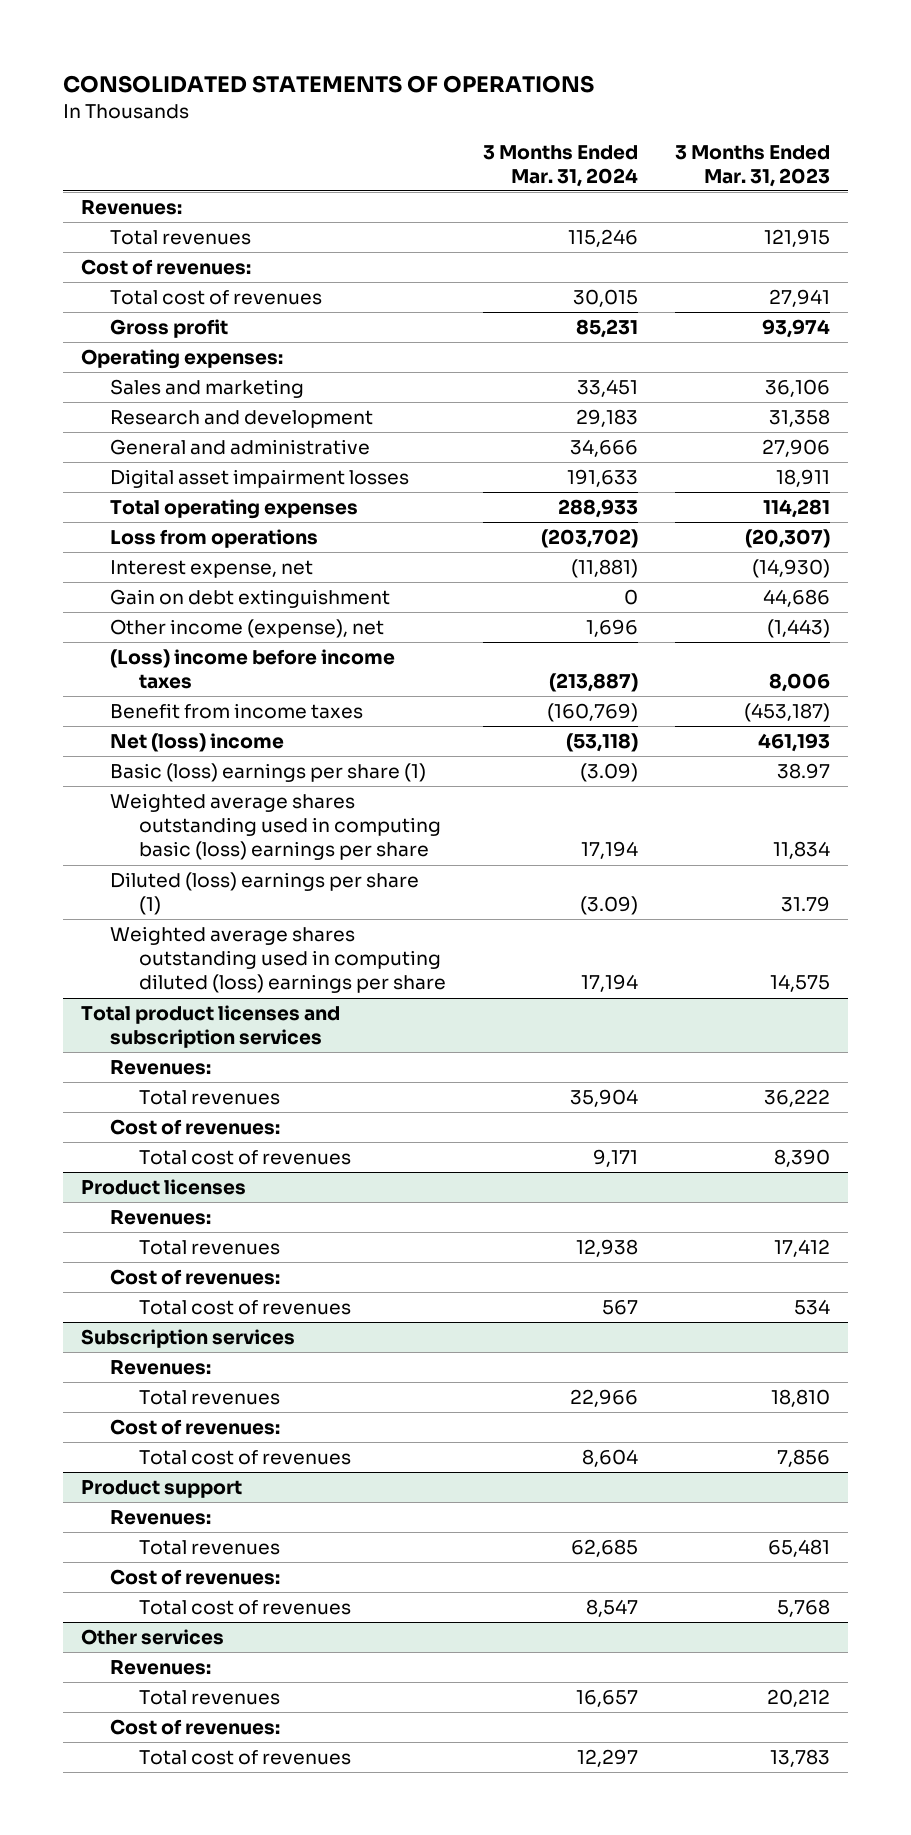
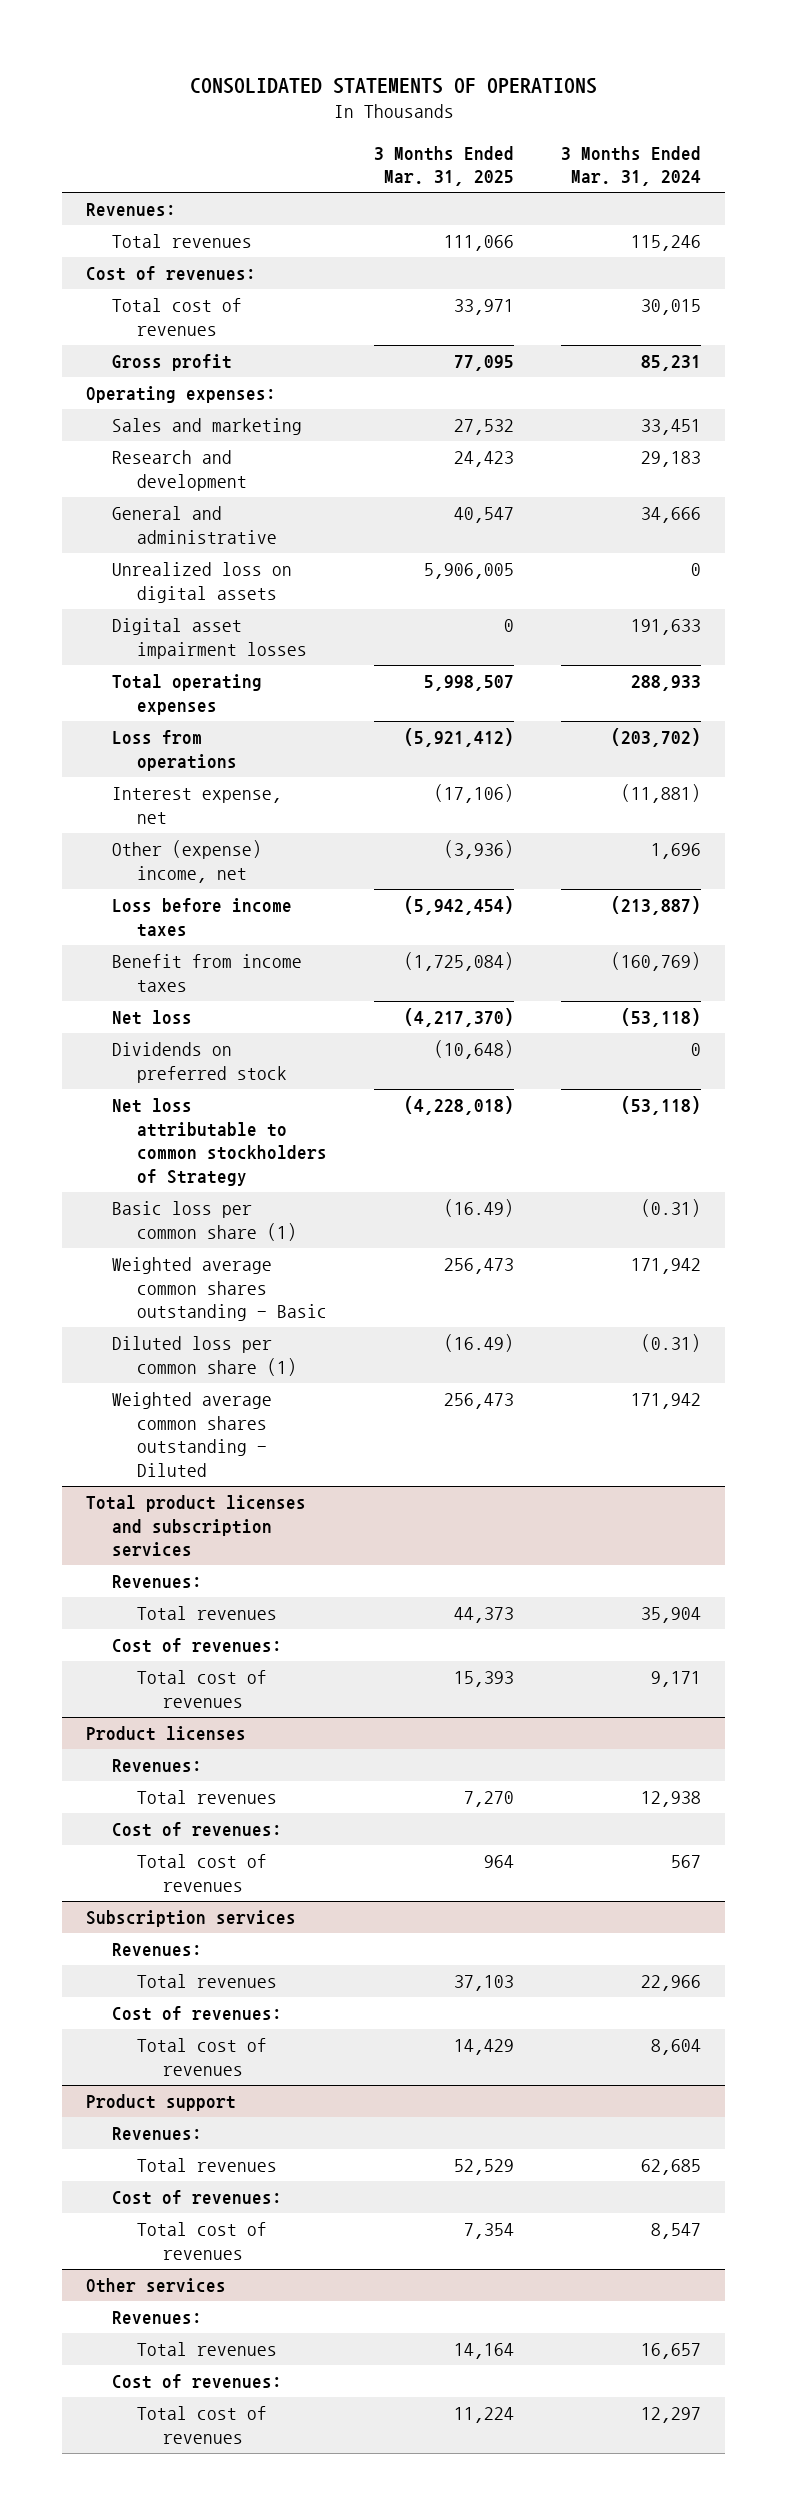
- | 3 Months Ended Mar. 31, 2024 | 3 Months Ended Mar. 31, 2023
+ | 3 Months Ended Mar. 31, 2025 | 3 Months Ended Mar. 31, 2024
+ Unrealized loss on digital assets | 5,906,005 | 0
- Gain on debt extinguishment | 0 | 44,686
- Other income (expense), net | 1,696 | (1,443)
- (Loss) income before income taxes | (213,887) | 8,006
+ Other (expense) income, net | (3,936) | 1,696
+ Loss before income taxes | (5,942,454) | (213,887)
- Net (loss) income | (53,118) | 461,193
- Basic (loss) earnings per share (1) | (3.09) | 38.97
- Weighted average shares outstanding used in computing basic (loss) earnings per share | 17,194 | 11,834
- Diluted (loss) earnings per share (1) | (3.09) | 31.79
- Weighted average shares outstanding used in computing diluted (loss) earnings per share | 17,194 | 14,575
+ Net loss | (4,217,370) | (53,118)
+ Dividends on preferred stock | (10,648) | 0
+ Net loss attributable to common stockholders of Strategy | (4,228,018) | (53,118)
+ Basic loss per common share (1) | (16.49) | (0.31)
+ Weighted average common shares outstanding - Basic | 256,473 | 171,942
+ Diluted loss per common share (1) | (16.49) | (0.31)
+ Weighted average common shares outstanding - Diluted | 256,473 | 171,942

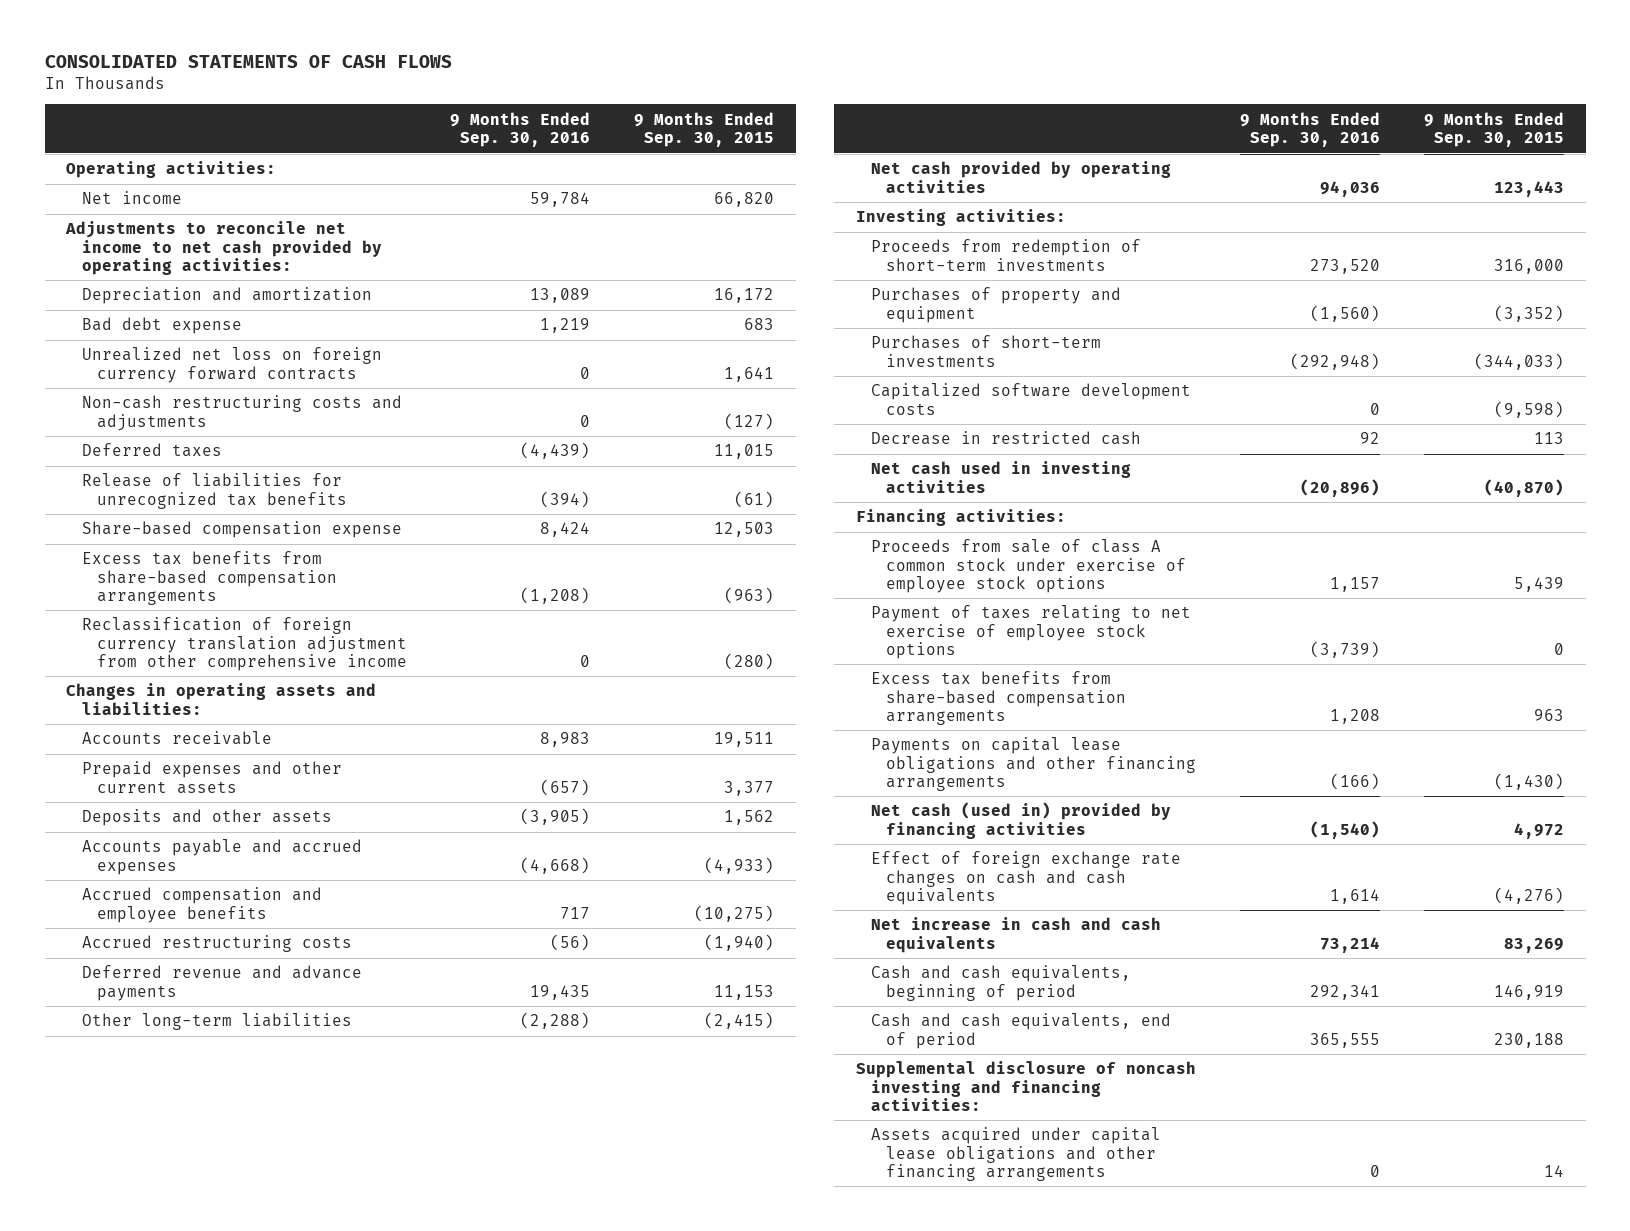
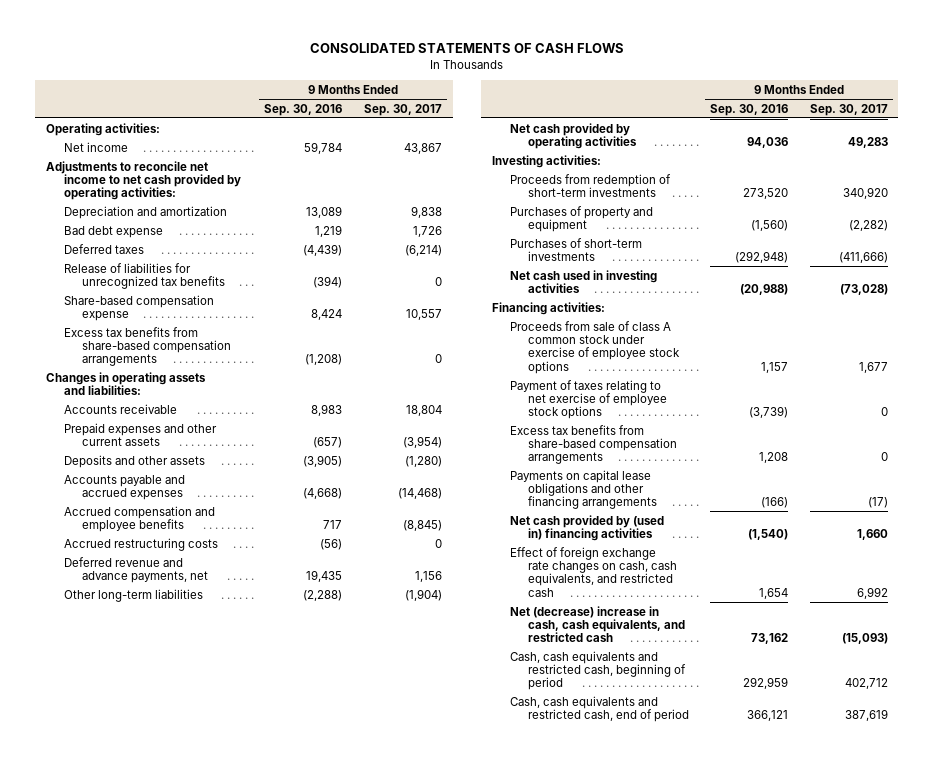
- | 9 Months Ended Sep. 30, 2016 | 9 Months Ended Sep. 30, 2015
+ | 9 Months Ended Sep. 30, 2016 | 9 Months Ended Sep. 30, 2017
- Unrealized net loss on foreign currency forward contracts | 0 | 1,641
- Non-cash restructuring costs and adjustments | 0 | (127)
- Reclassification of foreign currency translation adjustment from other comprehensive income | 0 | (280)
- Deferred revenue and advance payments | 19,435 | 11,153
+ Deferred revenue and advance payments, net | 19,435 | 1,156
- Capitalized software development costs | 0 | (9,598)
- Decrease in restricted cash | 92 | 113
- Net cash used in investing activities | (20,896) | (40,870)
+ Net cash used in investing activities | (20,988) | (73,028)
- Net cash (used in) provided by financing activities | (1,540) | 4,972
- Effect of foreign exchange rate changes on cash and cash equivalents | 1,614 | (4,276)
- Net increase in cash and cash equivalents | 73,214 | 83,269
- Cash and cash equivalents, beginning of period | 292,341 | 146,919
- Cash and cash equivalents, end of period | 365,555 | 230,188
- Supplemental disclosure of noncash investing and financing activities:
- Assets acquired under capital lease obligations and other financing arrangements | 0 | 14
+ Net cash provided by (used in) financing activities | (1,540) | 1,660
+ Effect of foreign exchange rate changes on cash, cash equivalents, and restricted cash | 1,654 | 6,992
+ Net (decrease) increase in cash, cash equivalents, and restricted cash | 73,162 | (15,093)
+ Cash, cash equivalents and restricted cash, beginning of period | 292,959 | 402,712
+ Cash, cash equivalents and restricted cash, end of period | 366,121 | 387,619

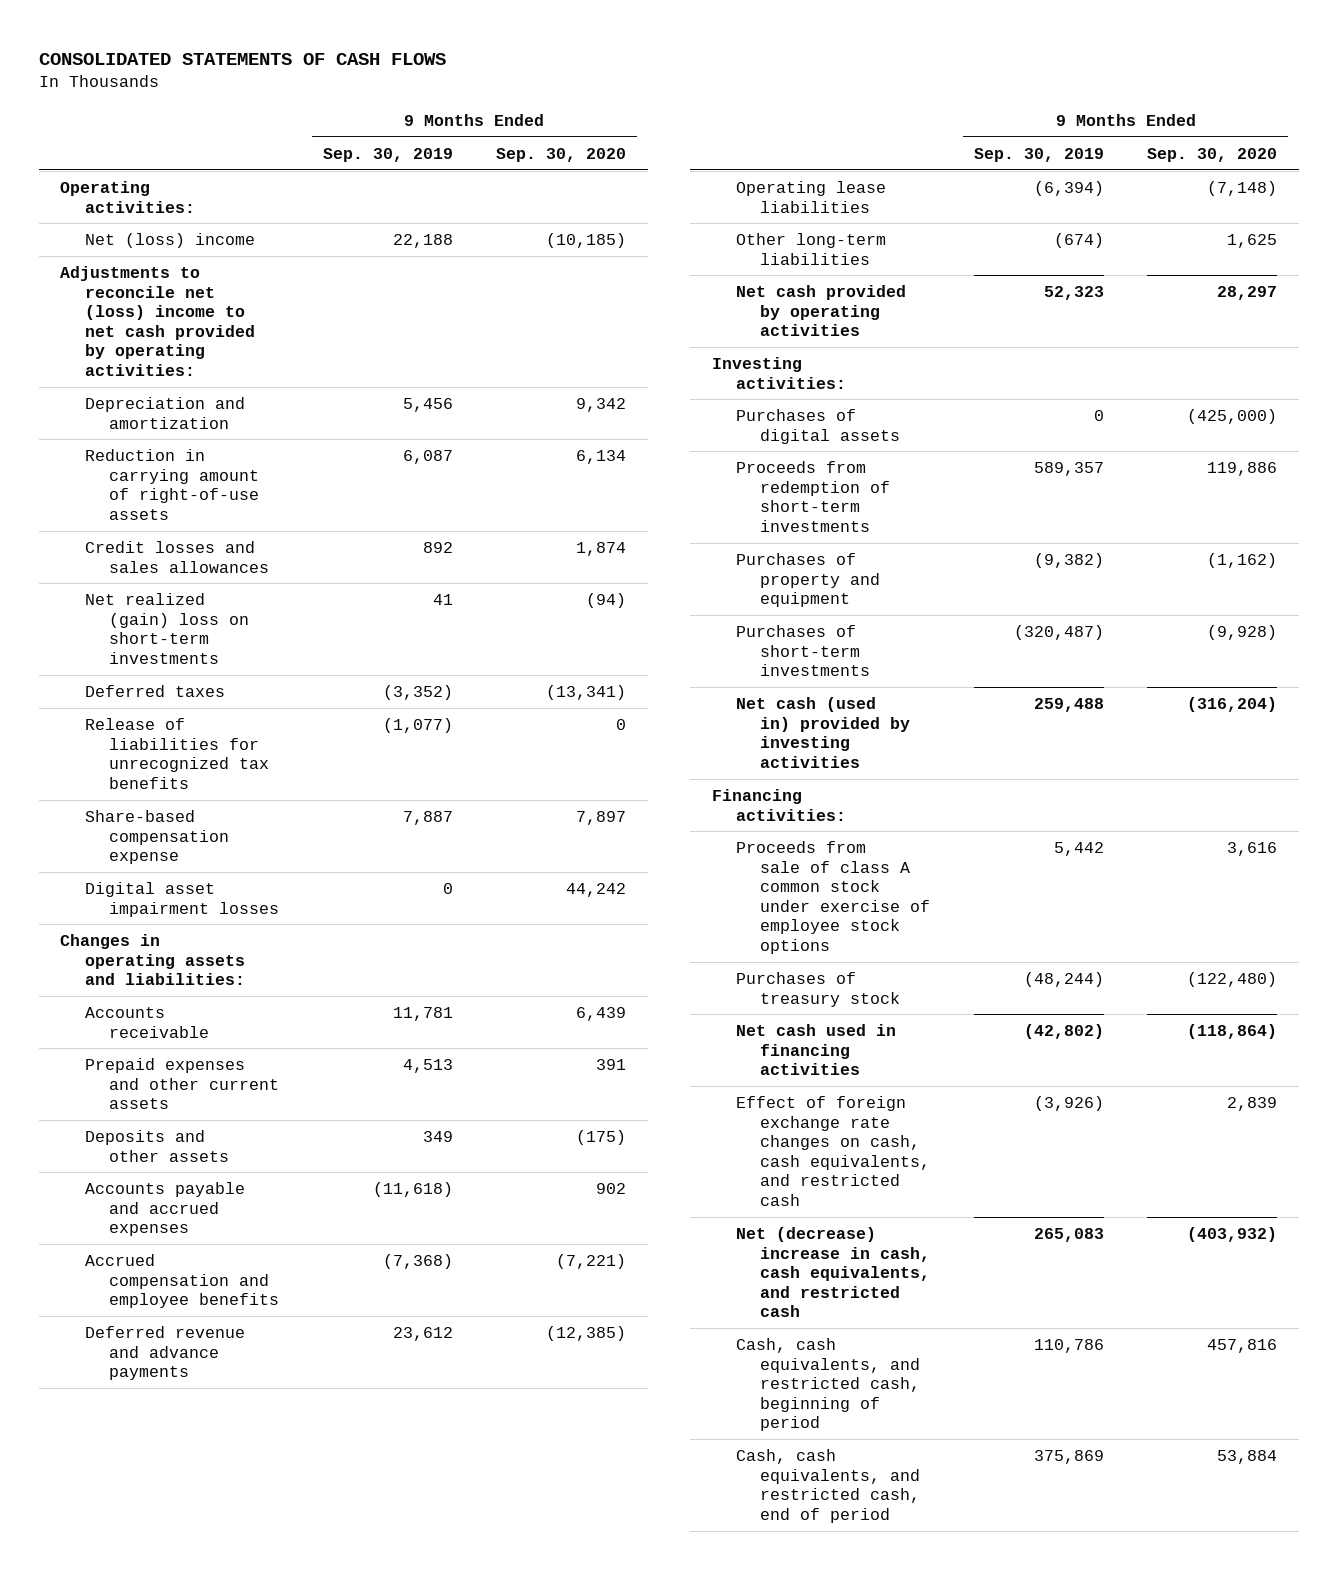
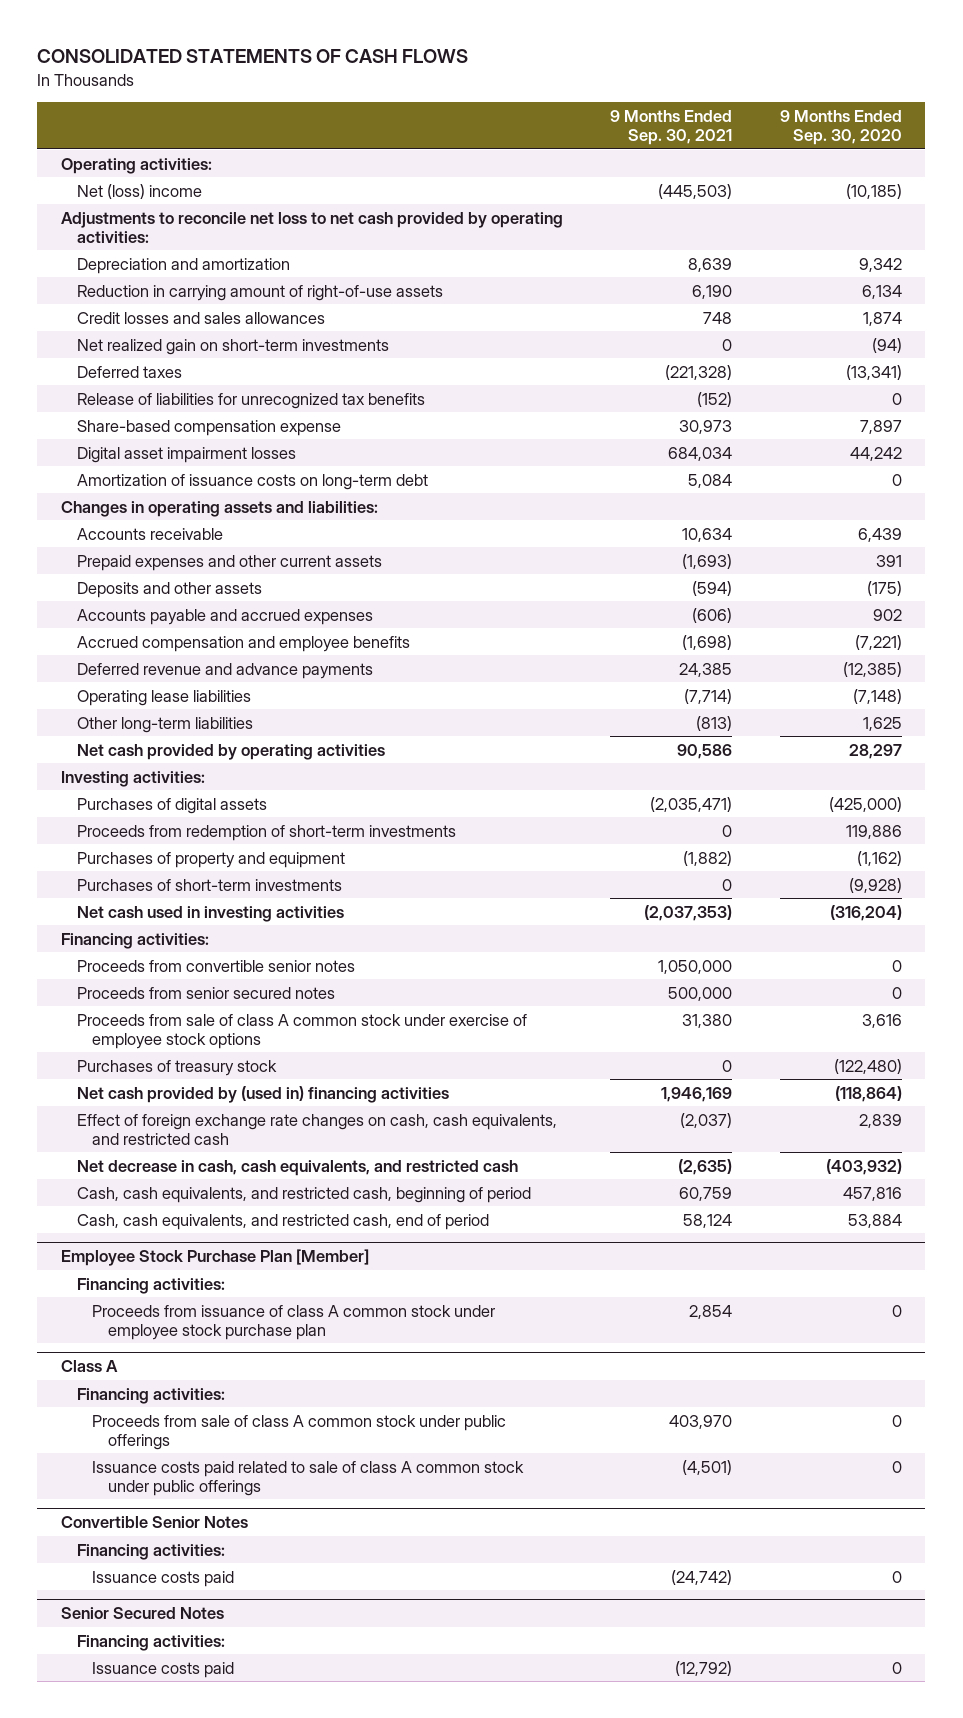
- | 9 Months Ended Sep. 30, 2019 | 9 Months Ended Sep. 30, 2020
+ | 9 Months Ended Sep. 30, 2021 | 9 Months Ended Sep. 30, 2020
- Adjustments to reconcile net (loss) income to net cash provided by operating activities:
+ Adjustments to reconcile net loss to net cash provided by operating activities:
- Net realized (gain) loss on short-term investments | 41 | (94)
+ Net realized gain on short-term investments | 0 | (94)
+ Amortization of issuance costs on long-term debt | 5,084 | 0
- Net cash (used in) provided by investing activities | 259,488 | (316,204)
+ Net cash used in investing activities | (2,037,353) | (316,204)
+ Proceeds from convertible senior notes | 1,050,000 | 0
+ Proceeds from senior secured notes | 500,000 | 0
- Net cash used in financing activities | (42,802) | (118,864)
+ Net cash provided by (used in) financing activities | 1,946,169 | (118,864)
- Net (decrease) increase in cash, cash equivalents, and restricted cash | 265,083 | (403,932)
+ Net decrease in cash, cash equivalents, and restricted cash | (2,635) | (403,932)
+ Employee Stock Purchase Plan [Member]
+ Financing activities:
+ Proceeds from issuance of class A common stock under employee stock purchase plan | 2,854 | 0
+ Class A
+ Financing activities:
+ Proceeds from sale of class A common stock under public offerings | 403,970 | 0
+ Issuance costs paid related to sale of class A common stock under public offerings | (4,501) | 0
+ Convertible Senior Notes
+ Financing activities:
+ Issuance costs paid | (24,742) | 0
+ Senior Secured Notes
+ Financing activities:
+ Issuance costs paid | (12,792) | 0

